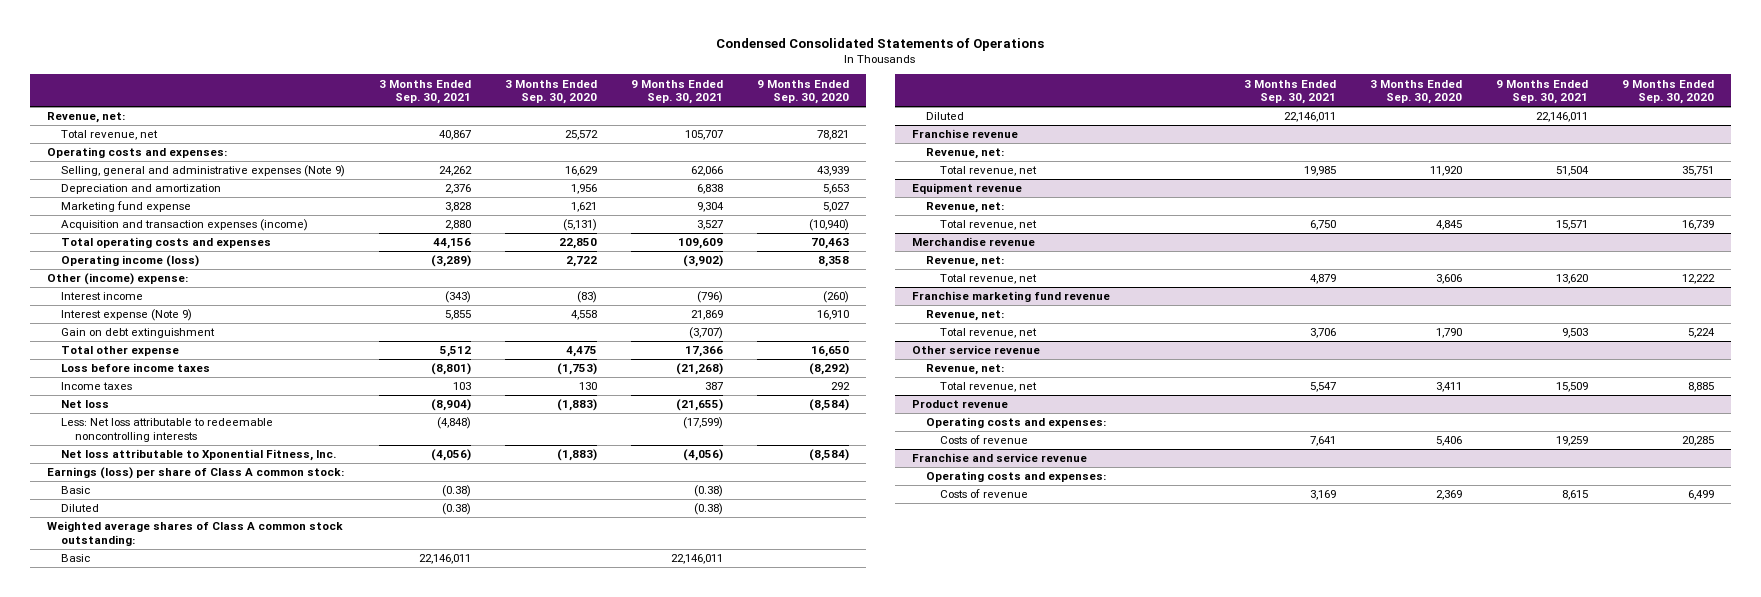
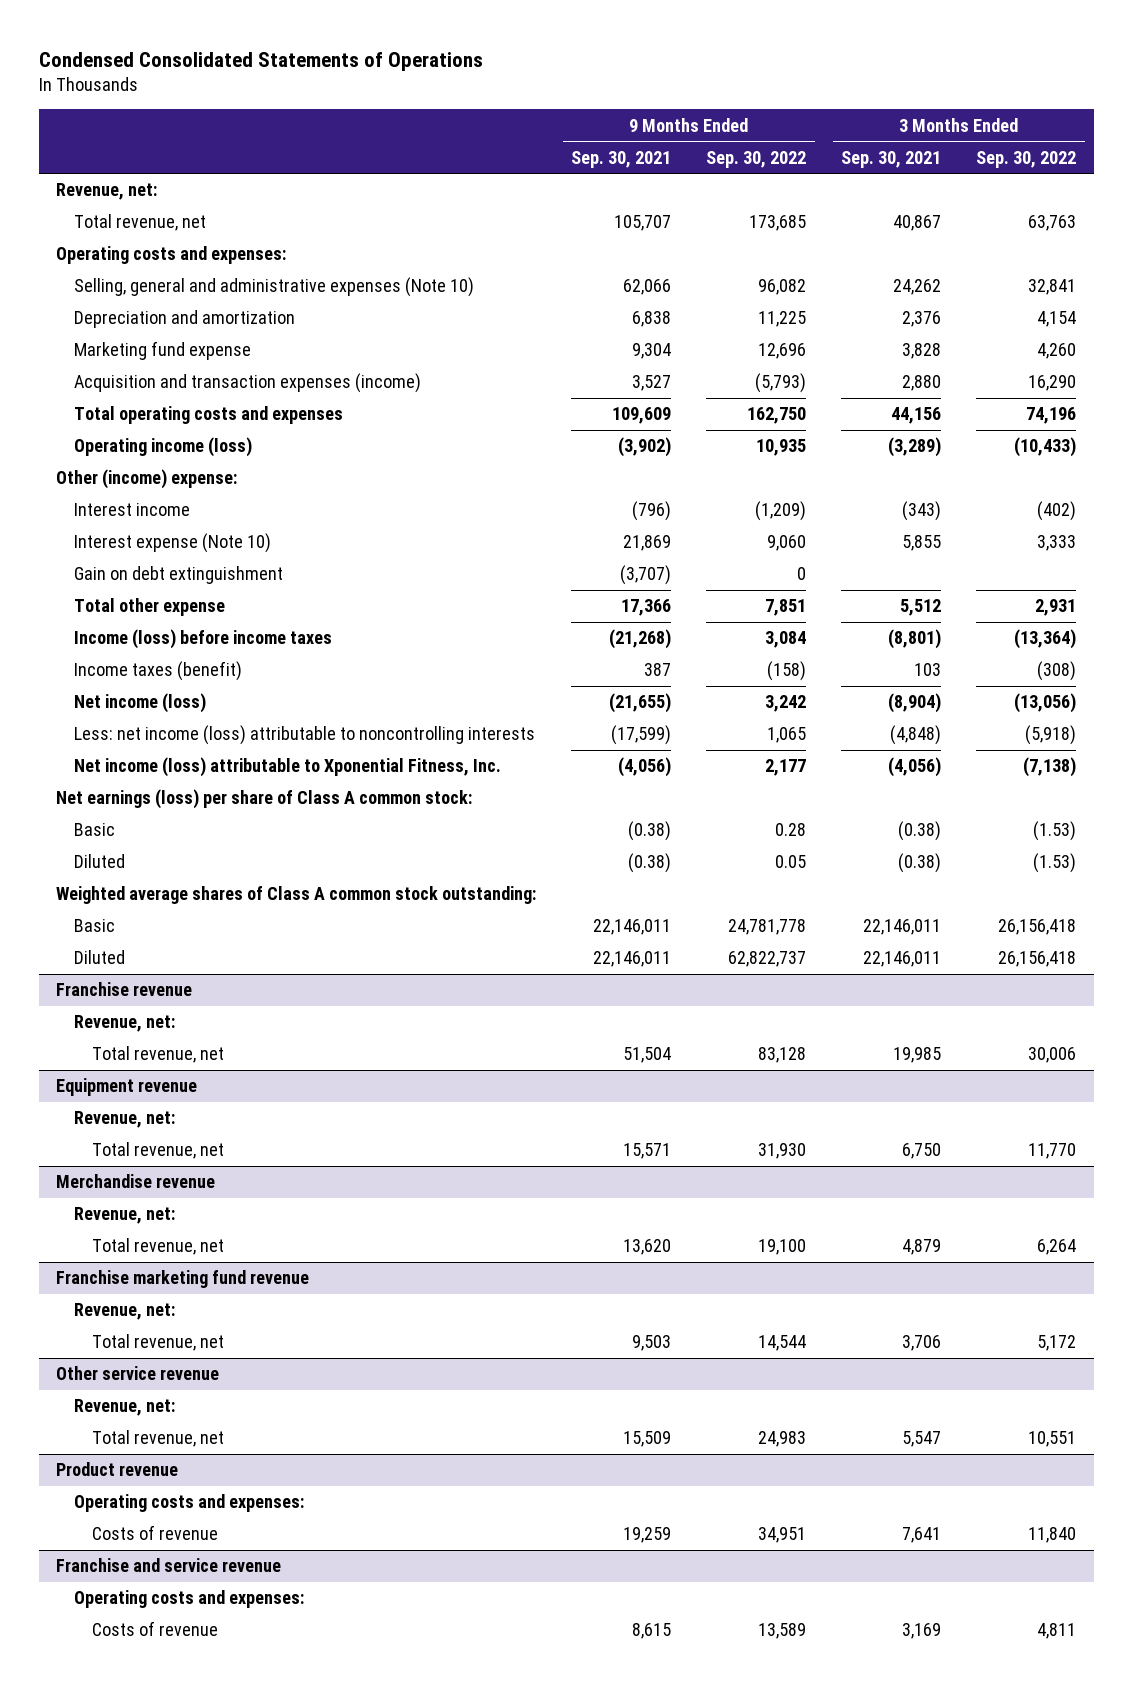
- | 3 Months Ended Sep. 30, 2021 | 3 Months Ended Sep. 30, 2020 | 9 Months Ended Sep. 30, 2021 | 9 Months Ended Sep. 30, 2020
+ | 9 Months Ended Sep. 30, 2021 | 9 Months Ended Sep. 30, 2022 | 3 Months Ended Sep. 30, 2021 | 3 Months Ended Sep. 30, 2022
- Selling, general and administrative expenses (Note 9) | 24,262 | 16,629 | 62,066 | 43,939
+ Selling, general and administrative expenses (Note 10) | 62,066 | 96,082 | 24,262 | 32,841
- Interest expense (Note 9) | 5,855 | 4,558 | 21,869 | 16,910
+ Interest expense (Note 10) | 21,869 | 9,060 | 5,855 | 3,333
- Loss before income taxes | (8,801) | (1,753) | (21,268) | (8,292)
- Income taxes | 103 | 130 | 387 | 292
- Net loss | (8,904) | (1,883) | (21,655) | (8,584)
- Less: Net loss attributable to redeemable noncontrolling interests | (4,848) | | (17,599) |
- Net loss attributable to Xponential Fitness, Inc. | (4,056) | (1,883) | (4,056) | (8,584)
- Earnings (loss) per share of Class A common stock:
+ Income (loss) before income taxes | (21,268) | 3,084 | (8,801) | (13,364)
+ Income taxes (benefit) | 387 | (158) | 103 | (308)
+ Net income (loss) | (21,655) | 3,242 | (8,904) | (13,056)
+ Less: net income (loss) attributable to noncontrolling interests | (17,599) | 1,065 | (4,848) | (5,918)
+ Net income (loss) attributable to Xponential Fitness, Inc. | (4,056) | 2,177 | (4,056) | (7,138)
+ Net earnings (loss) per share of Class A common stock:

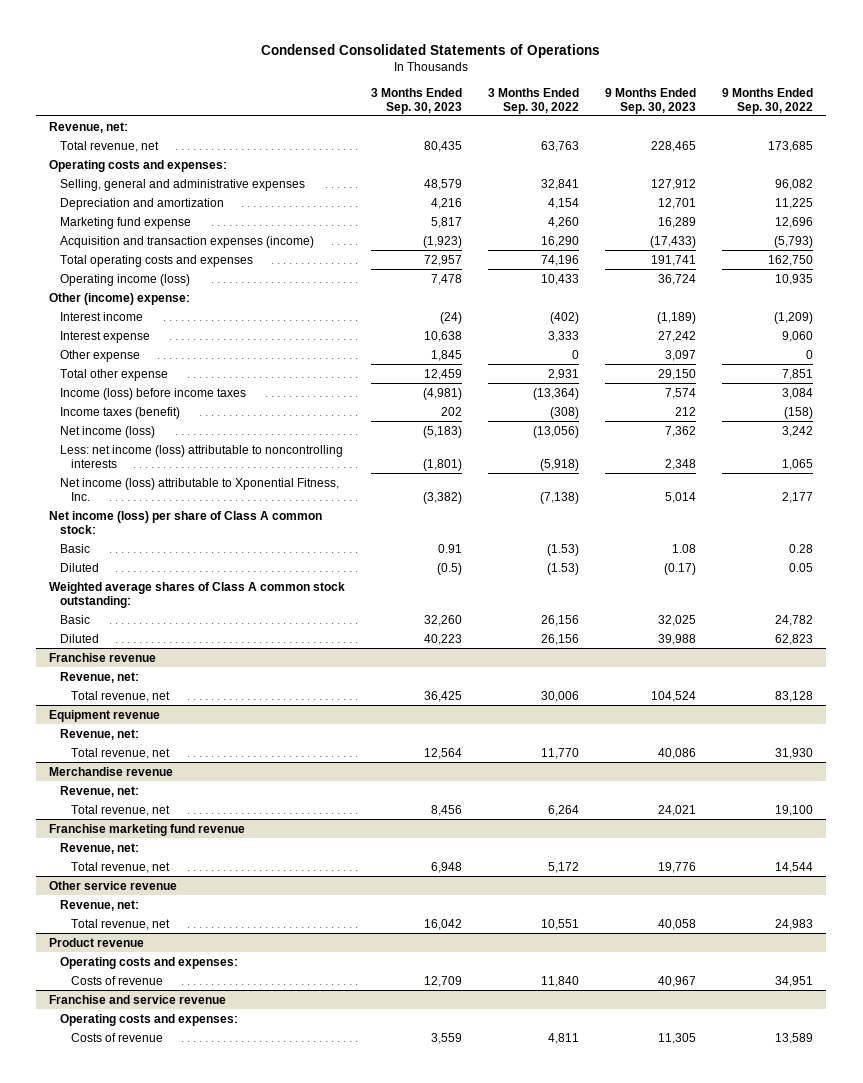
- | 9 Months Ended Sep. 30, 2021 | 9 Months Ended Sep. 30, 2022 | 3 Months Ended Sep. 30, 2021 | 3 Months Ended Sep. 30, 2022
+ | 3 Months Ended Sep. 30, 2023 | 3 Months Ended Sep. 30, 2022 | 9 Months Ended Sep. 30, 2023 | 9 Months Ended Sep. 30, 2022
- Selling, general and administrative expenses (Note 10) | 62,066 | 96,082 | 24,262 | 32,841
+ Selling, general and administrative expenses | 48,579 | 32,841 | 127,912 | 96,082
- Operating income (loss) | (3,902) | 10,935 | (3,289) | (10,433)
+ Operating income (loss) | 7,478 | 10,433 | 36,724 | 10,935
- Interest expense (Note 10) | 21,869 | 9,060 | 5,855 | 3,333
- Gain on debt extinguishment | (3,707) | 0 | |
+ Interest expense | 10,638 | 3,333 | 27,242 | 9,060
+ Other expense | 1,845 | 0 | 3,097 | 0
- Net earnings (loss) per share of Class A common stock:
+ Net income (loss) per share of Class A common stock:
- Basic | 22,146,011 | 24,781,778 | 22,146,011 | 26,156,418
- Diluted | 22,146,011 | 62,822,737 | 22,146,011 | 26,156,418
+ Basic | 32,260 | 26,156 | 32,025 | 24,782
+ Diluted | 40,223 | 26,156 | 39,988 | 62,823

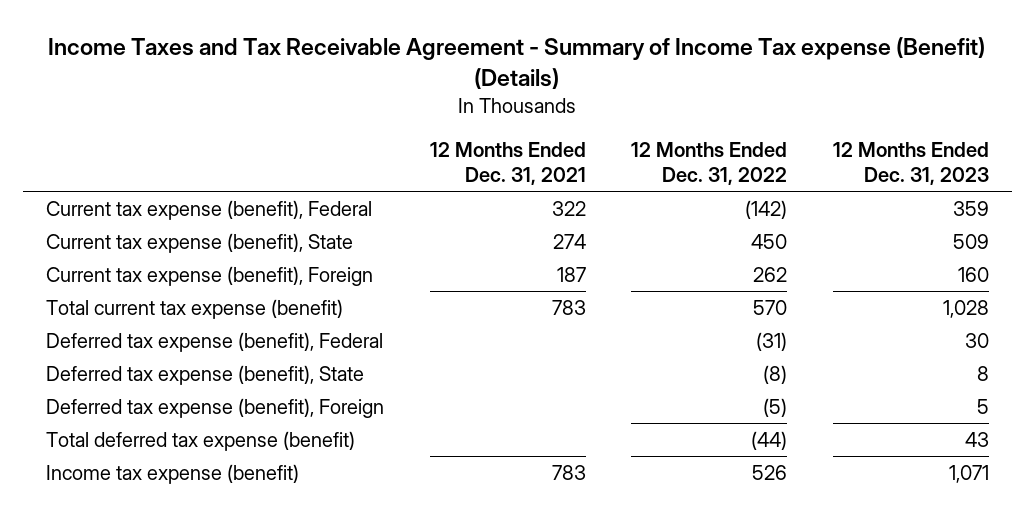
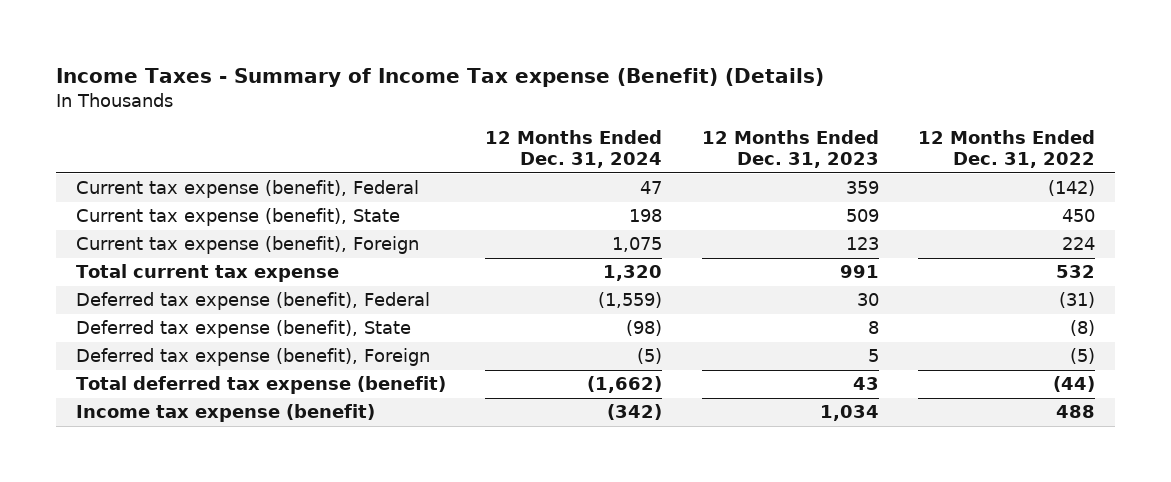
- Income Taxes and Tax Receivable Agreement - Summary of Income Tax expense (Benefit) (Details)
+ Income Taxes - Summary of Income Tax expense (Benefit) (Details)
- | 12 Months Ended Dec. 31, 2021 | 12 Months Ended Dec. 31, 2022 | 12 Months Ended Dec. 31, 2023
+ | 12 Months Ended Dec. 31, 2024 | 12 Months Ended Dec. 31, 2023 | 12 Months Ended Dec. 31, 2022
- Current tax expense (benefit), Foreign | 187 | 262 | 160
- Total current tax expense (benefit) | 783 | 570 | 1,028
+ Current tax expense (benefit), Foreign | 1,075 | 123 | 224
+ Total current tax expense | 1,320 | 991 | 532
- Income tax expense (benefit) | 783 | 526 | 1,071
+ Income tax expense (benefit) | (342) | 1,034 | 488

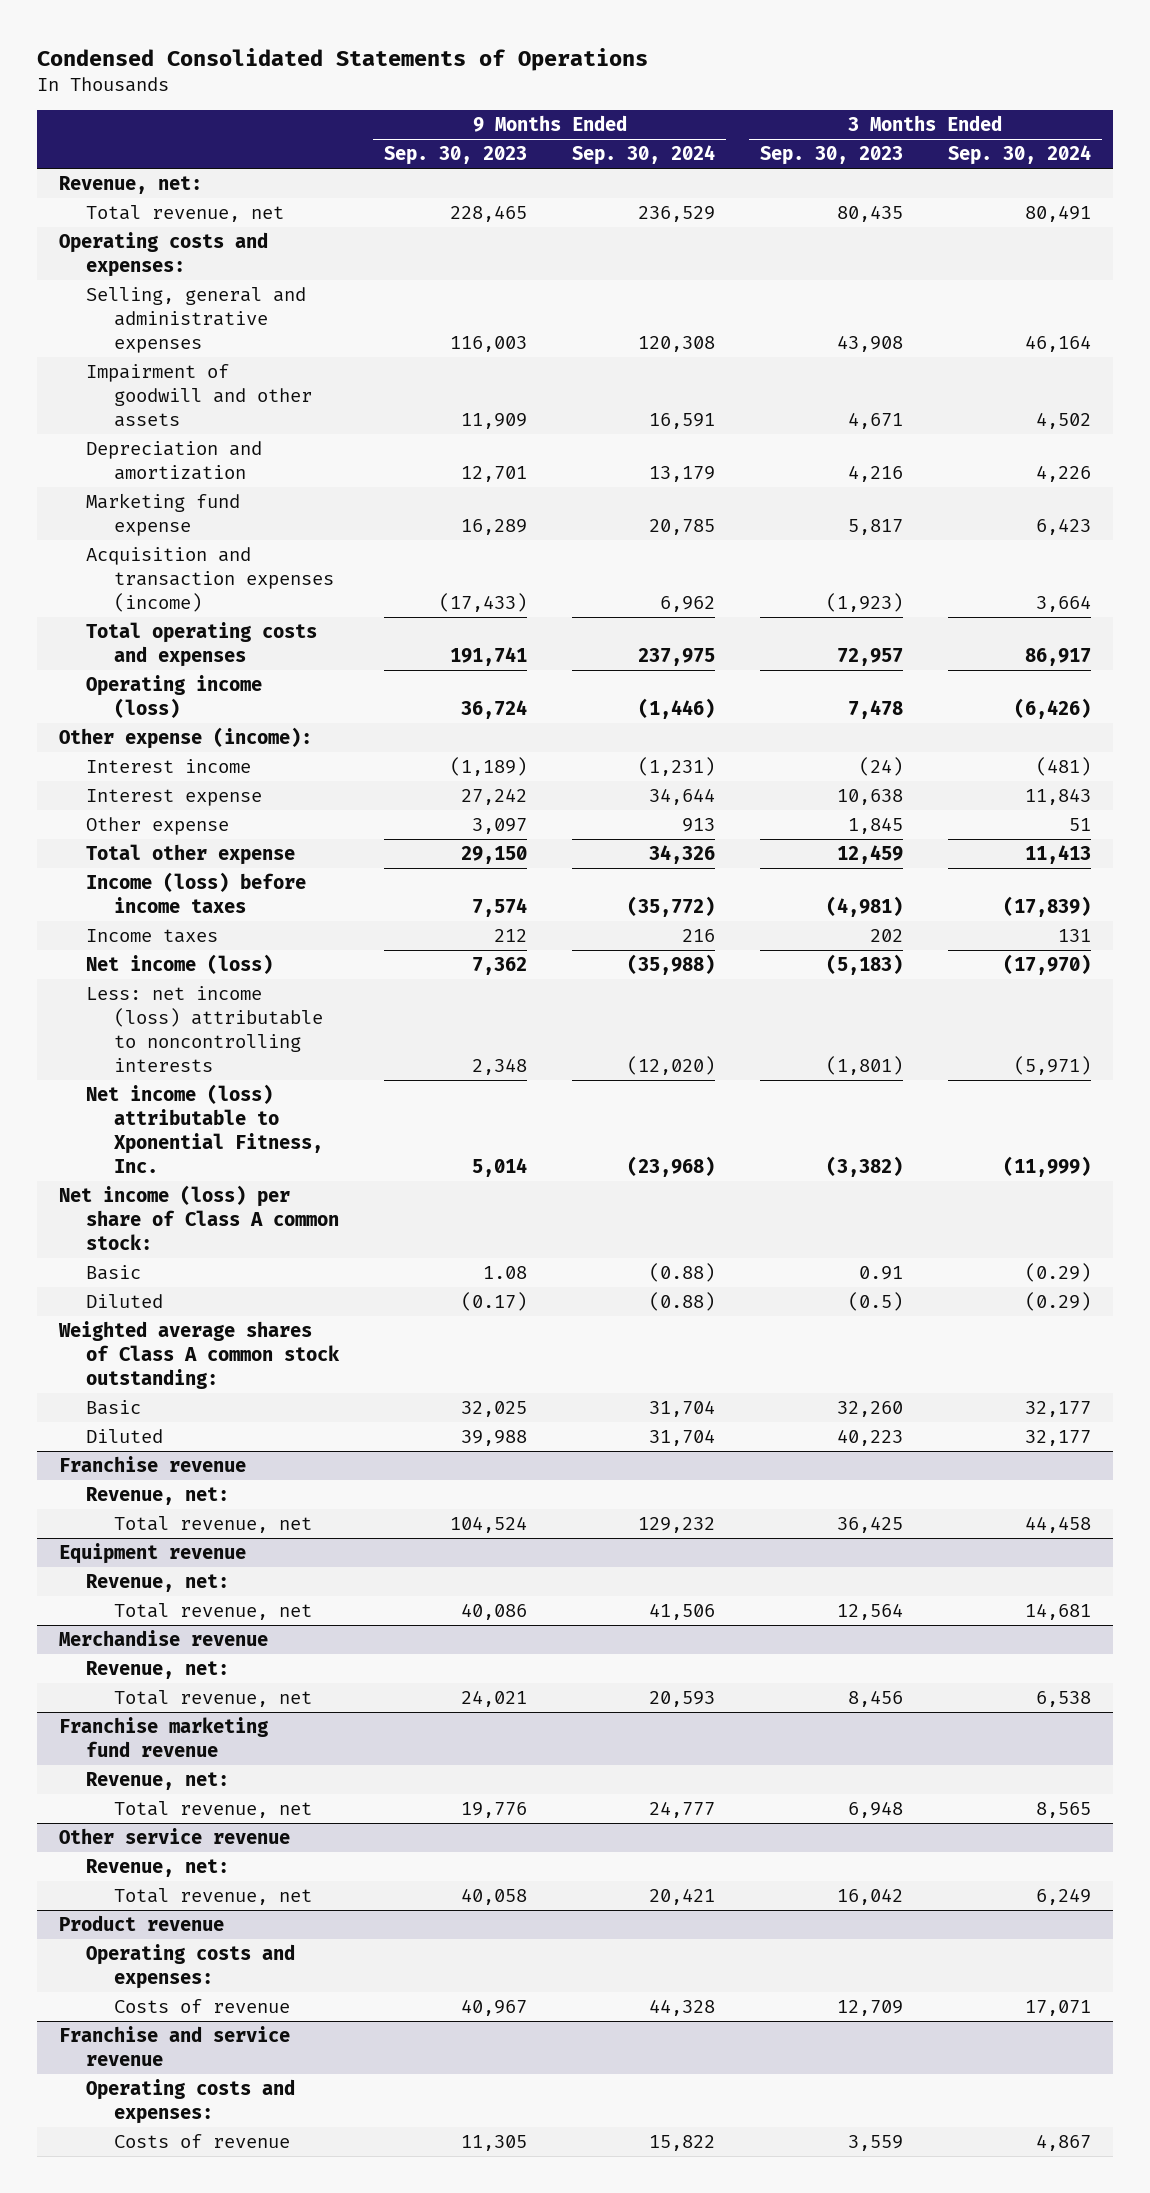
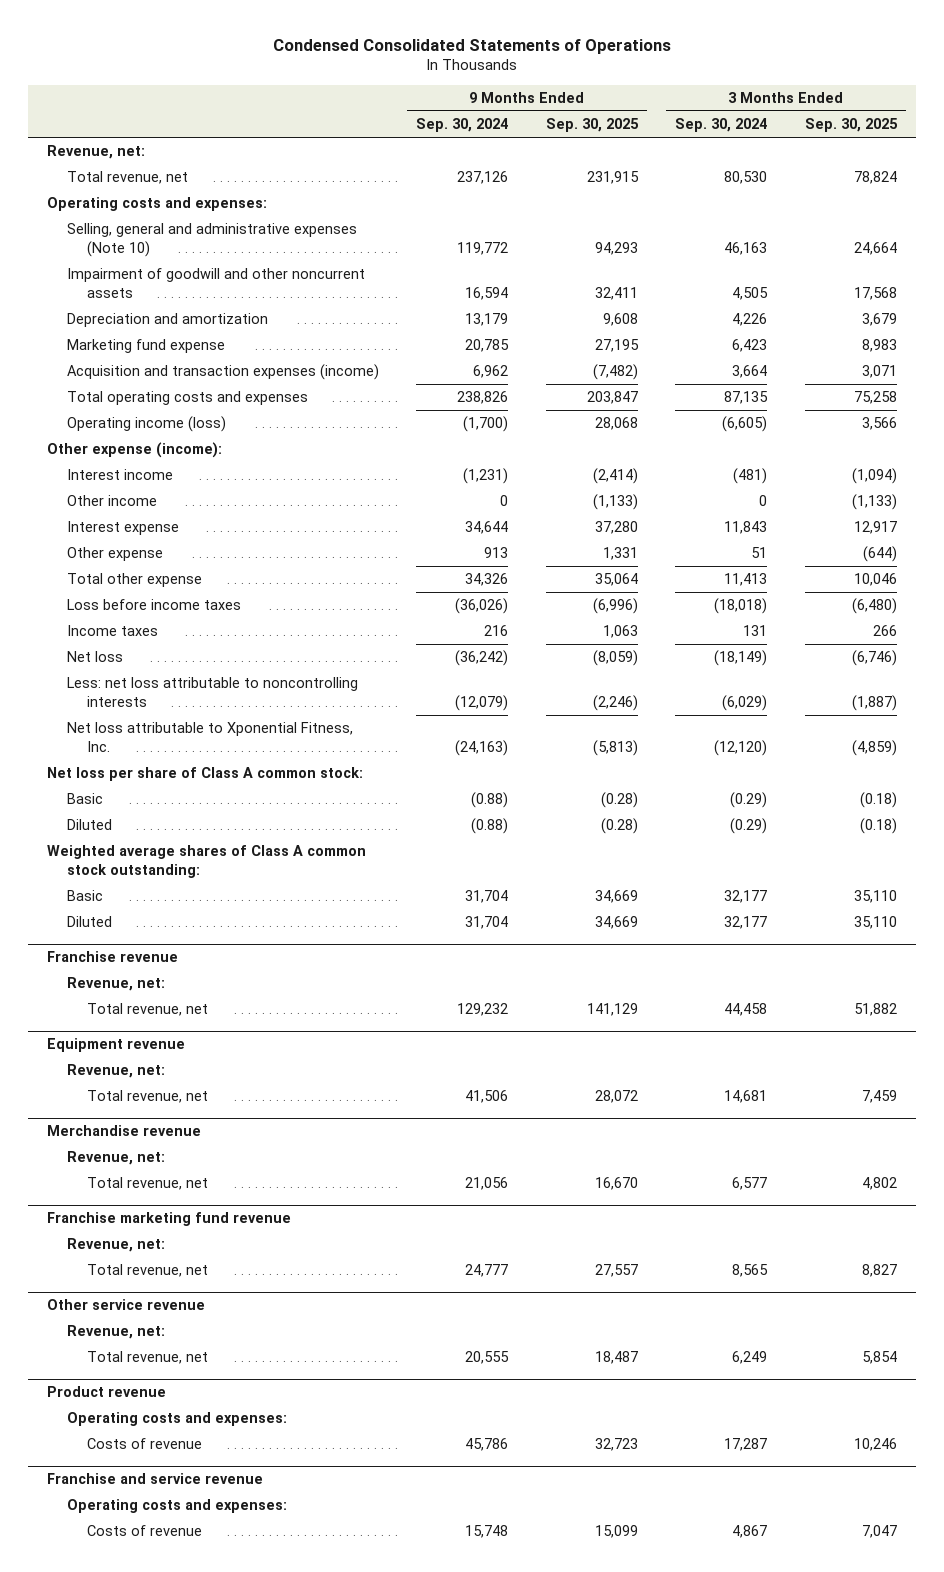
- | 9 Months Ended Sep. 30, 2023 | 9 Months Ended Sep. 30, 2024 | 3 Months Ended Sep. 30, 2023 | 3 Months Ended Sep. 30, 2024
+ | 9 Months Ended Sep. 30, 2024 | 9 Months Ended Sep. 30, 2025 | 3 Months Ended Sep. 30, 2024 | 3 Months Ended Sep. 30, 2025
- Total revenue, net | 228,465 | 236,529 | 80,435 | 80,491
+ Total revenue, net | 237,126 | 231,915 | 80,530 | 78,824
- Selling, general and administrative expenses | 116,003 | 120,308 | 43,908 | 46,164
- Impairment of goodwill and other assets | 11,909 | 16,591 | 4,671 | 4,502
+ Selling, general and administrative expenses (Note 10) | 119,772 | 94,293 | 46,163 | 24,664
+ Impairment of goodwill and other noncurrent assets | 16,594 | 32,411 | 4,505 | 17,568
- Total operating costs and expenses | 191,741 | 237,975 | 72,957 | 86,917
- Operating income (loss) | 36,724 | (1,446) | 7,478 | (6,426)
+ Total operating costs and expenses | 238,826 | 203,847 | 87,135 | 75,258
+ Operating income (loss) | (1,700) | 28,068 | (6,605) | 3,566
+ Other income | 0 | (1,133) | 0 | (1,133)
- Income (loss) before income taxes | 7,574 | (35,772) | (4,981) | (17,839)
+ Loss before income taxes | (36,026) | (6,996) | (18,018) | (6,480)
- Net income (loss) | 7,362 | (35,988) | (5,183) | (17,970)
- Less: net income (loss) attributable to noncontrolling interests | 2,348 | (12,020) | (1,801) | (5,971)
- Net income (loss) attributable to Xponential Fitness, Inc. | 5,014 | (23,968) | (3,382) | (11,999)
- Net income (loss) per share of Class A common stock:
+ Net loss | (36,242) | (8,059) | (18,149) | (6,746)
+ Less: net loss attributable to noncontrolling interests | (12,079) | (2,246) | (6,029) | (1,887)
+ Net loss attributable to Xponential Fitness, Inc. | (24,163) | (5,813) | (12,120) | (4,859)
+ Net loss per share of Class A common stock:
@ Merchandise revenue
- Total revenue, net | 24,021 | 20,593 | 8,456 | 6,538
+ Total revenue, net | 21,056 | 16,670 | 6,577 | 4,802
@ Other service revenue
- Total revenue, net | 40,058 | 20,421 | 16,042 | 6,249
+ Total revenue, net | 20,555 | 18,487 | 6,249 | 5,854
@ Product revenue
- Costs of revenue | 40,967 | 44,328 | 12,709 | 17,071
+ Costs of revenue | 45,786 | 32,723 | 17,287 | 10,246
@ Franchise and service revenue
- Costs of revenue | 11,305 | 15,822 | 3,559 | 4,867
+ Costs of revenue | 15,748 | 15,099 | 4,867 | 7,047

